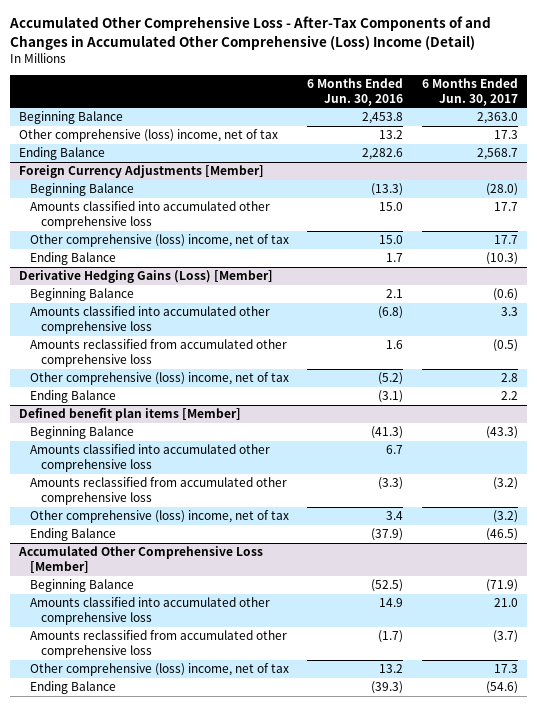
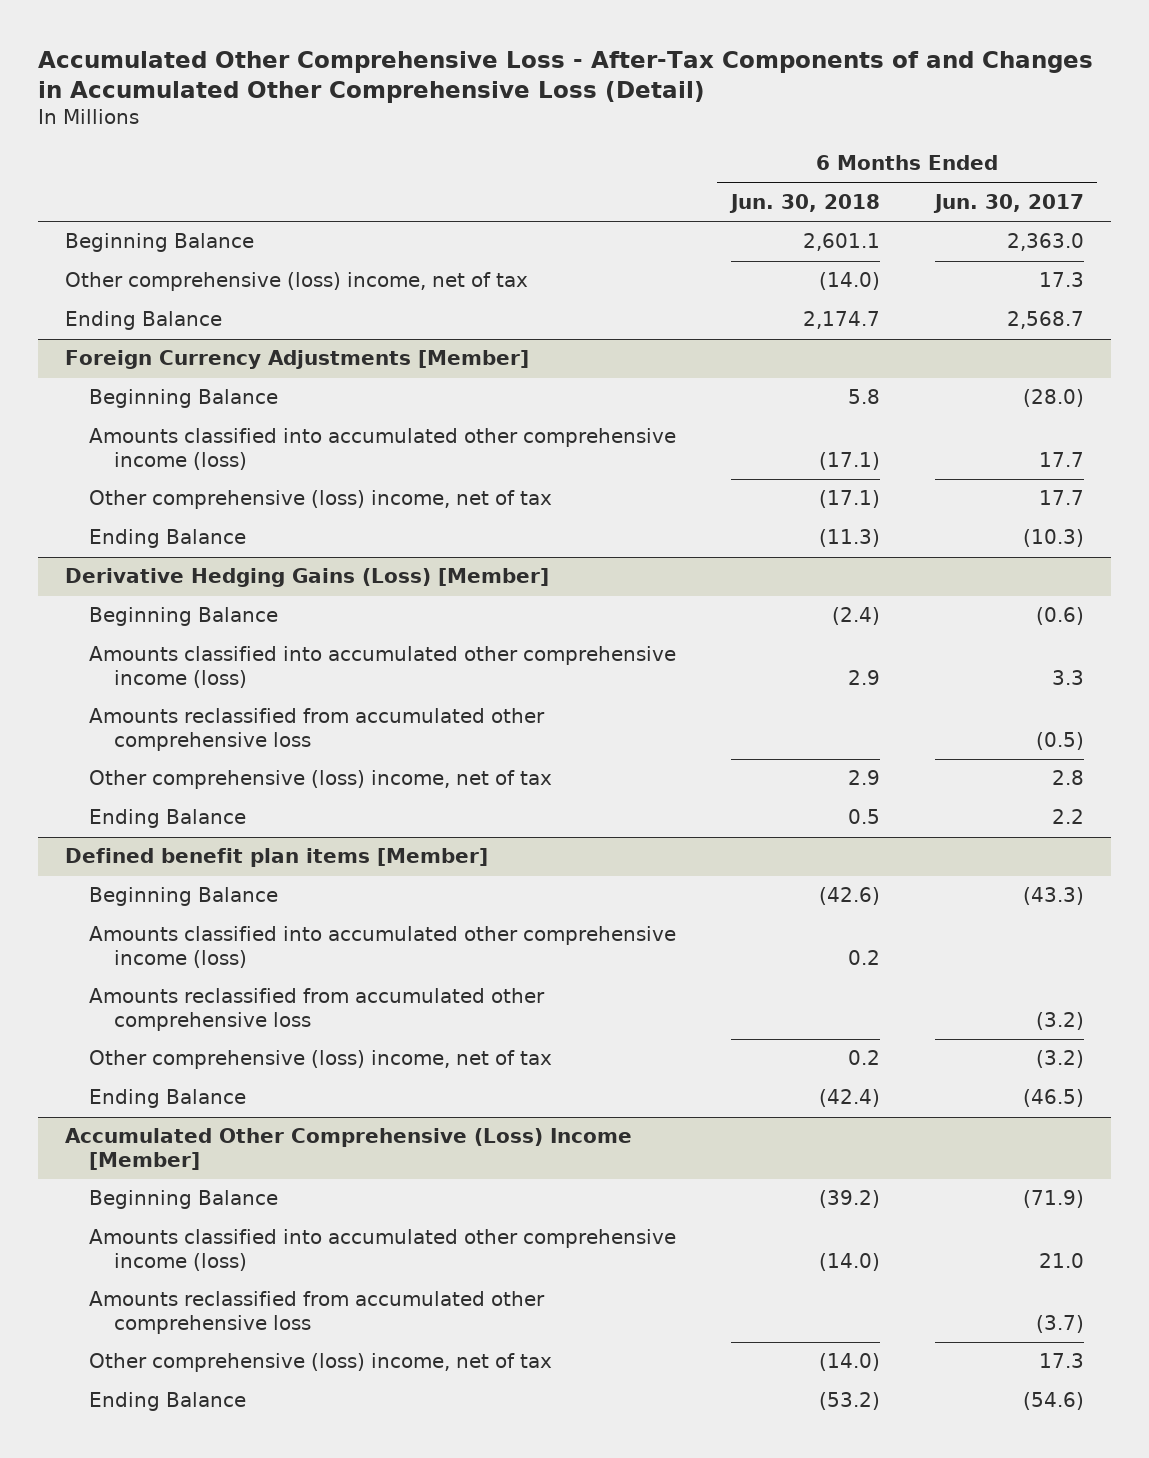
- Accumulated Other Comprehensive Loss - After-Tax Components of and Changes in Accumulated Other Comprehensive (Loss) Income (Detail)
+ Accumulated Other Comprehensive Loss - After-Tax Components of and Changes in Accumulated Other Comprehensive Loss (Detail)
- | 6 Months Ended Jun. 30, 2016 | 6 Months Ended Jun. 30, 2017
+ | 6 Months Ended Jun. 30, 2018 | 6 Months Ended Jun. 30, 2017
@ Foreign Currency Adjustments [Member]
- Amounts classified into accumulated other comprehensive loss | 15.0 | 17.7
+ Amounts classified into accumulated other comprehensive income (loss) | (17.1) | 17.7
@ Derivative Hedging Gains (Loss) [Member]
- Amounts classified into accumulated other comprehensive loss | (6.8) | 3.3
+ Amounts classified into accumulated other comprehensive income (loss) | 2.9 | 3.3
@ Defined benefit plan items [Member]
- Amounts classified into accumulated other comprehensive loss | 6.7 |
+ Amounts classified into accumulated other comprehensive income (loss) | 0.2 |
- Accumulated Other Comprehensive Loss [Member]
+ Accumulated Other Comprehensive (Loss) Income [Member]
- Amounts classified into accumulated other comprehensive loss | 14.9 | 21.0
+ Amounts classified into accumulated other comprehensive income (loss) | (14.0) | 21.0

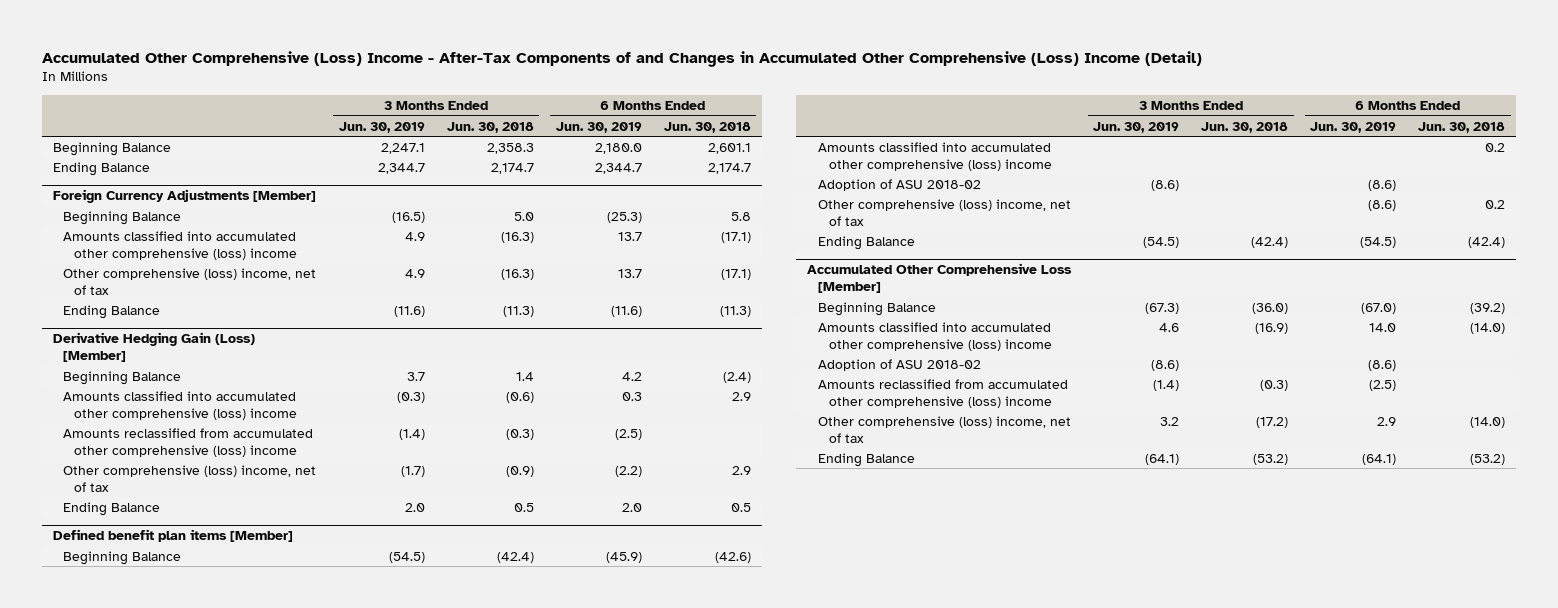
- Accumulated Other Comprehensive Loss - After-Tax Components of and Changes in Accumulated Other Comprehensive Loss (Detail)
+ Accumulated Other Comprehensive (Loss) Income - After-Tax Components of and Changes in Accumulated Other Comprehensive (Loss) Income (Detail)
- | 6 Months Ended Jun. 30, 2018 | 6 Months Ended Jun. 30, 2017
+ | 3 Months Ended Jun. 30, 2019 | 3 Months Ended Jun. 30, 2018 | 6 Months Ended Jun. 30, 2019 | 6 Months Ended Jun. 30, 2018
- Other comprehensive (loss) income, net of tax | (14.0) | 17.3
@ Foreign Currency Adjustments [Member]
- Amounts classified into accumulated other comprehensive income (loss) | (17.1) | 17.7
+ Amounts classified into accumulated other comprehensive (loss) income | 4.9 | (16.3) | 13.7 | (17.1)
- Derivative Hedging Gains (Loss) [Member]
+ Derivative Hedging Gain (Loss) [Member]
- Amounts classified into accumulated other comprehensive income (loss) | 2.9 | 3.3
- Amounts reclassified from accumulated other comprehensive loss | | (0.5)
+ Amounts classified into accumulated other comprehensive (loss) income | (0.3) | (0.6) | 0.3 | 2.9
+ Amounts reclassified from accumulated other comprehensive (loss) income | (1.4) | (0.3) | (2.5) |
@ Defined benefit plan items [Member]
- Amounts classified into accumulated other comprehensive income (loss) | 0.2 |
- Amounts reclassified from accumulated other comprehensive loss | | (3.2)
+ Amounts classified into accumulated other comprehensive (loss) income | | | | 0.2
+ Adoption of ASU 2018-02 | (8.6) | | (8.6) |
- Accumulated Other Comprehensive (Loss) Income [Member]
+ Accumulated Other Comprehensive Loss [Member]
- Amounts classified into accumulated other comprehensive income (loss) | (14.0) | 21.0
- Amounts reclassified from accumulated other comprehensive loss | | (3.7)
+ Amounts classified into accumulated other comprehensive (loss) income | 4.6 | (16.9) | 14.0 | (14.0)
+ Adoption of ASU 2018-02 | (8.6) | | (8.6) |
+ Amounts reclassified from accumulated other comprehensive (loss) income | (1.4) | (0.3) | (2.5) |

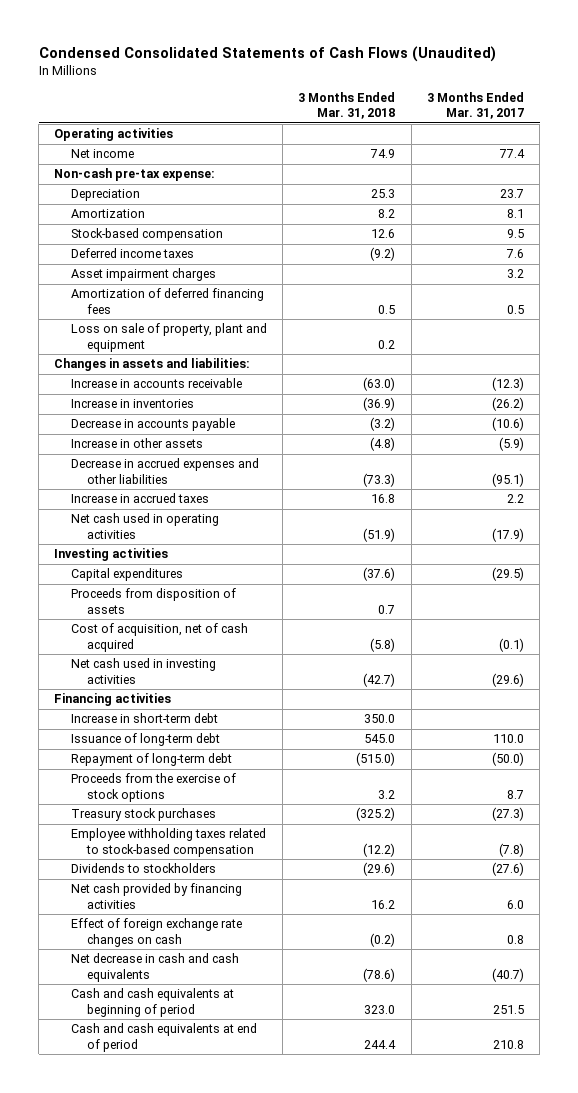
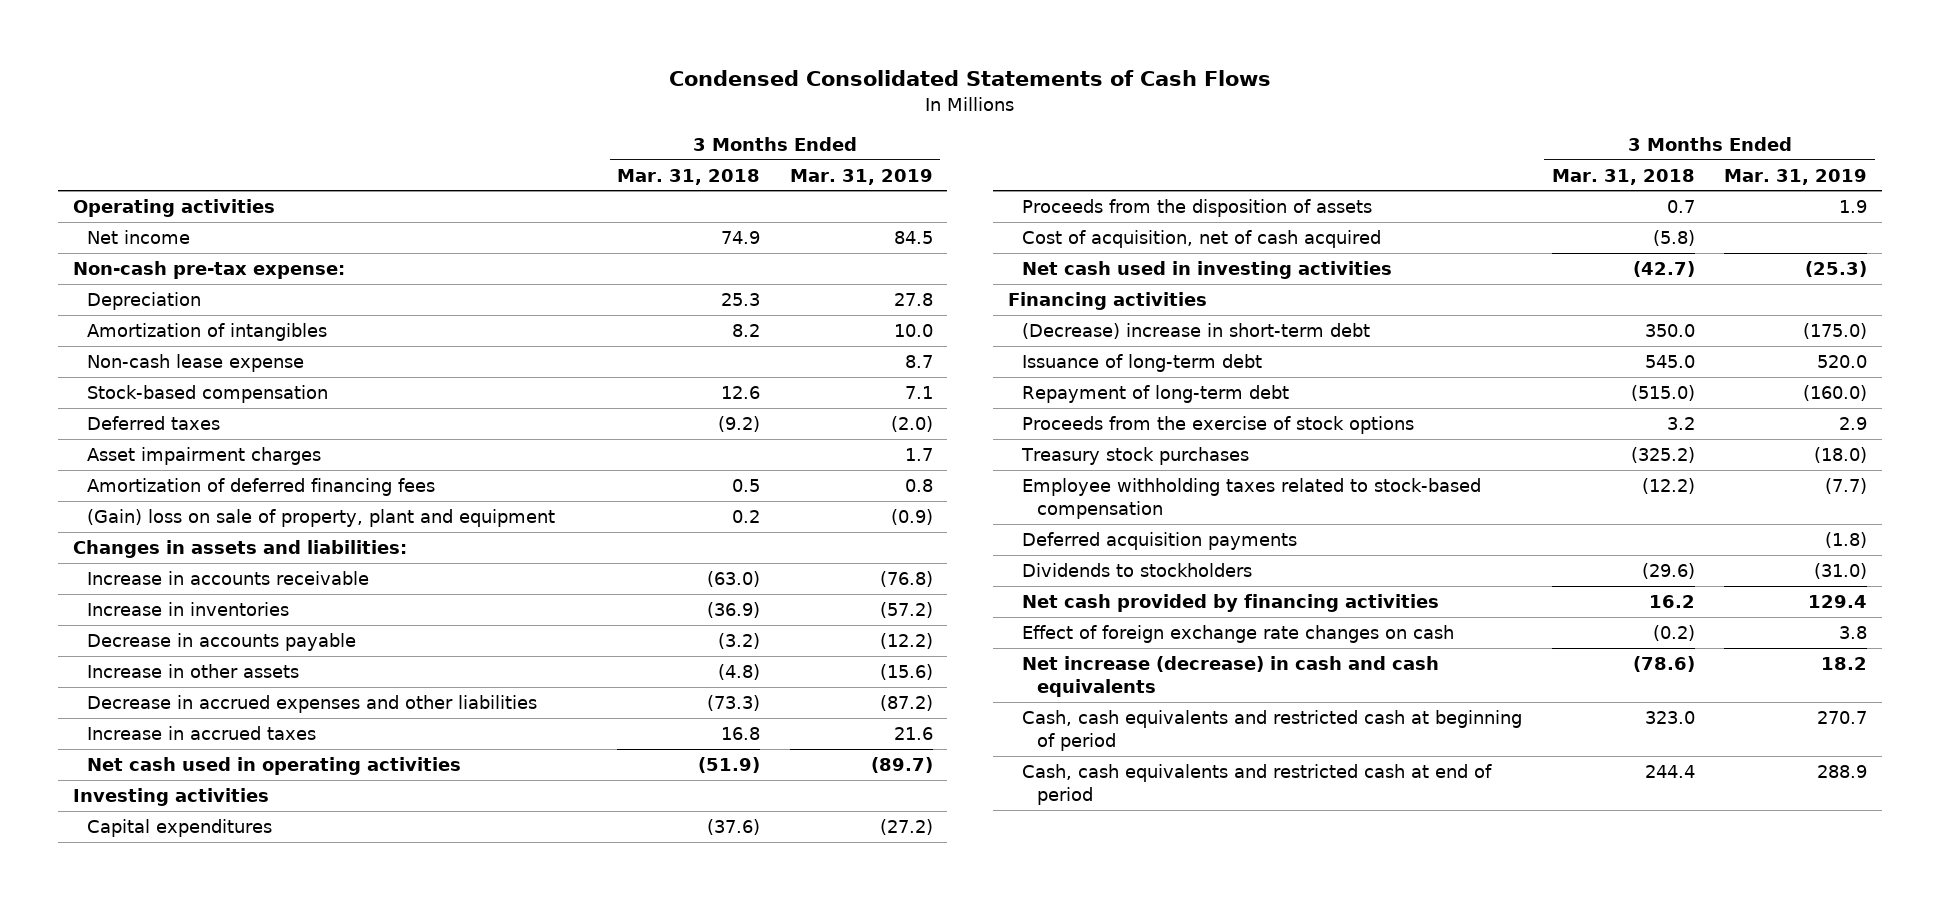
- Condensed Consolidated Statements of Cash Flows (Unaudited)
+ Condensed Consolidated Statements of Cash Flows
- | 3 Months Ended Mar. 31, 2018 | 3 Months Ended Mar. 31, 2017
+ | 3 Months Ended Mar. 31, 2018 | 3 Months Ended Mar. 31, 2019
- Amortization | 8.2 | 8.1
+ Amortization of intangibles | 8.2 | 10.0
+ Non-cash lease expense | | 8.7
- Deferred income taxes | (9.2) | 7.6
+ Deferred taxes | (9.2) | (2.0)
- Loss on sale of property, plant and equipment | 0.2 |
+ (Gain) loss on sale of property, plant and equipment | 0.2 | (0.9)
- Proceeds from disposition of assets | 0.7 |
+ Proceeds from the disposition of assets | 0.7 | 1.9
- Increase in short-term debt | 350.0 |
+ (Decrease) increase in short-term debt | 350.0 | (175.0)
+ Deferred acquisition payments | | (1.8)
- Net decrease in cash and cash equivalents | (78.6) | (40.7)
- Cash and cash equivalents at beginning of period | 323.0 | 251.5
- Cash and cash equivalents at end of period | 244.4 | 210.8
+ Net increase (decrease) in cash and cash equivalents | (78.6) | 18.2
+ Cash, cash equivalents and restricted cash at beginning of period | 323.0 | 270.7
+ Cash, cash equivalents and restricted cash at end of period | 244.4 | 288.9

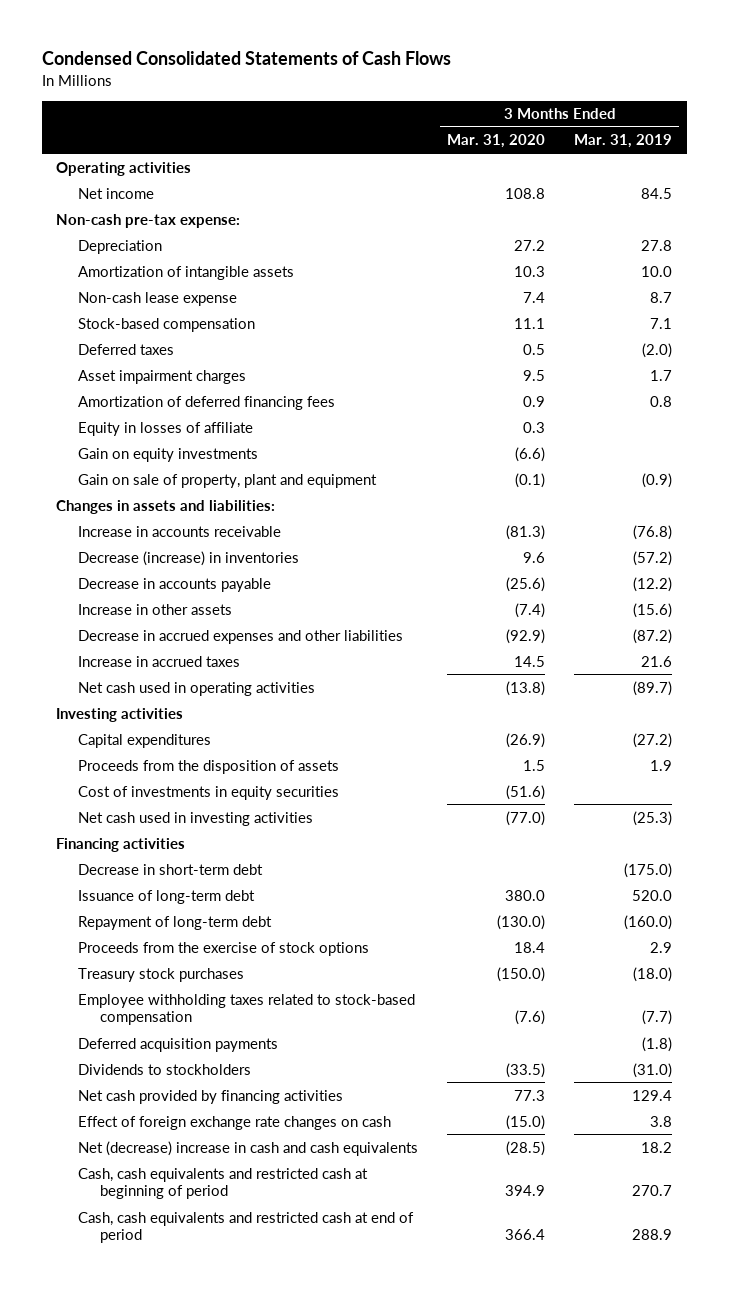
- | 3 Months Ended Mar. 31, 2018 | 3 Months Ended Mar. 31, 2019
+ | 3 Months Ended Mar. 31, 2020 | 3 Months Ended Mar. 31, 2019
- Amortization of intangibles | 8.2 | 10.0
+ Amortization of intangible assets | 10.3 | 10.0
- (Gain) loss on sale of property, plant and equipment | 0.2 | (0.9)
+ Equity in losses of affiliate | 0.3 |
+ Gain on equity investments | (6.6) |
+ Gain on sale of property, plant and equipment | (0.1) | (0.9)
- Increase in inventories | (36.9) | (57.2)
+ Decrease (increase) in inventories | 9.6 | (57.2)
- Cost of acquisition, net of cash acquired | (5.8) |
+ Cost of investments in equity securities | (51.6) |
- (Decrease) increase in short-term debt | 350.0 | (175.0)
+ Decrease in short-term debt | | (175.0)
- Net increase (decrease) in cash and cash equivalents | (78.6) | 18.2
+ Net (decrease) increase in cash and cash equivalents | (28.5) | 18.2

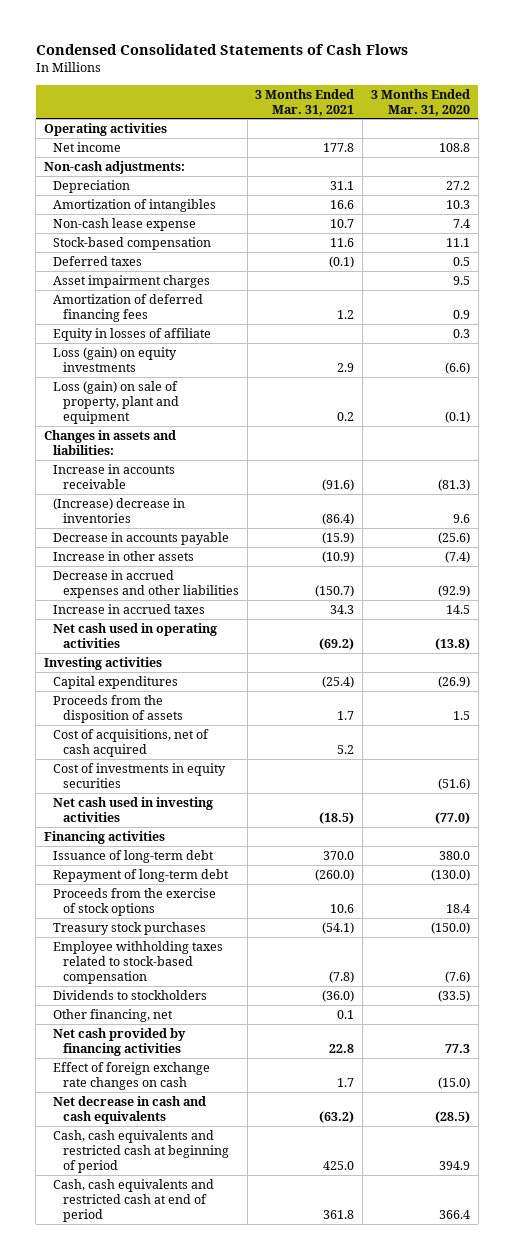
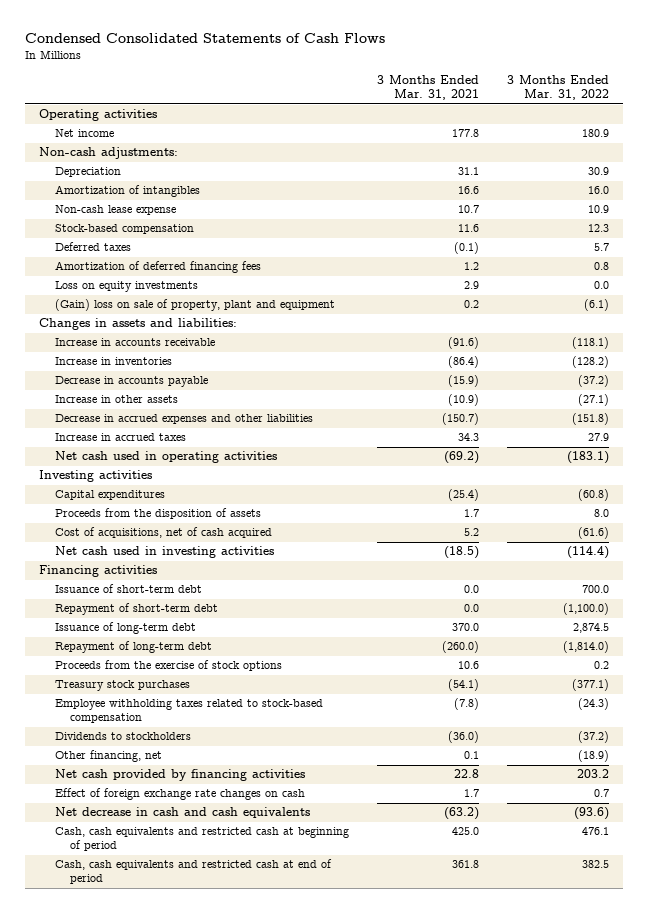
- | 3 Months Ended Mar. 31, 2021 | 3 Months Ended Mar. 31, 2020
+ | 3 Months Ended Mar. 31, 2021 | 3 Months Ended Mar. 31, 2022
- Asset impairment charges | | 9.5
- Equity in losses of affiliate | | 0.3
- Loss (gain) on equity investments | 2.9 | (6.6)
- Loss (gain) on sale of property, plant and equipment | 0.2 | (0.1)
+ Loss on equity investments | 2.9 | 0.0
+ (Gain) loss on sale of property, plant and equipment | 0.2 | (6.1)
- (Increase) decrease in inventories | (86.4) | 9.6
+ Increase in inventories | (86.4) | (128.2)
- Cost of investments in equity securities | | (51.6)
+ Issuance of short-term debt | 0.0 | 700.0
+ Repayment of short-term debt | 0.0 | (1,100.0)

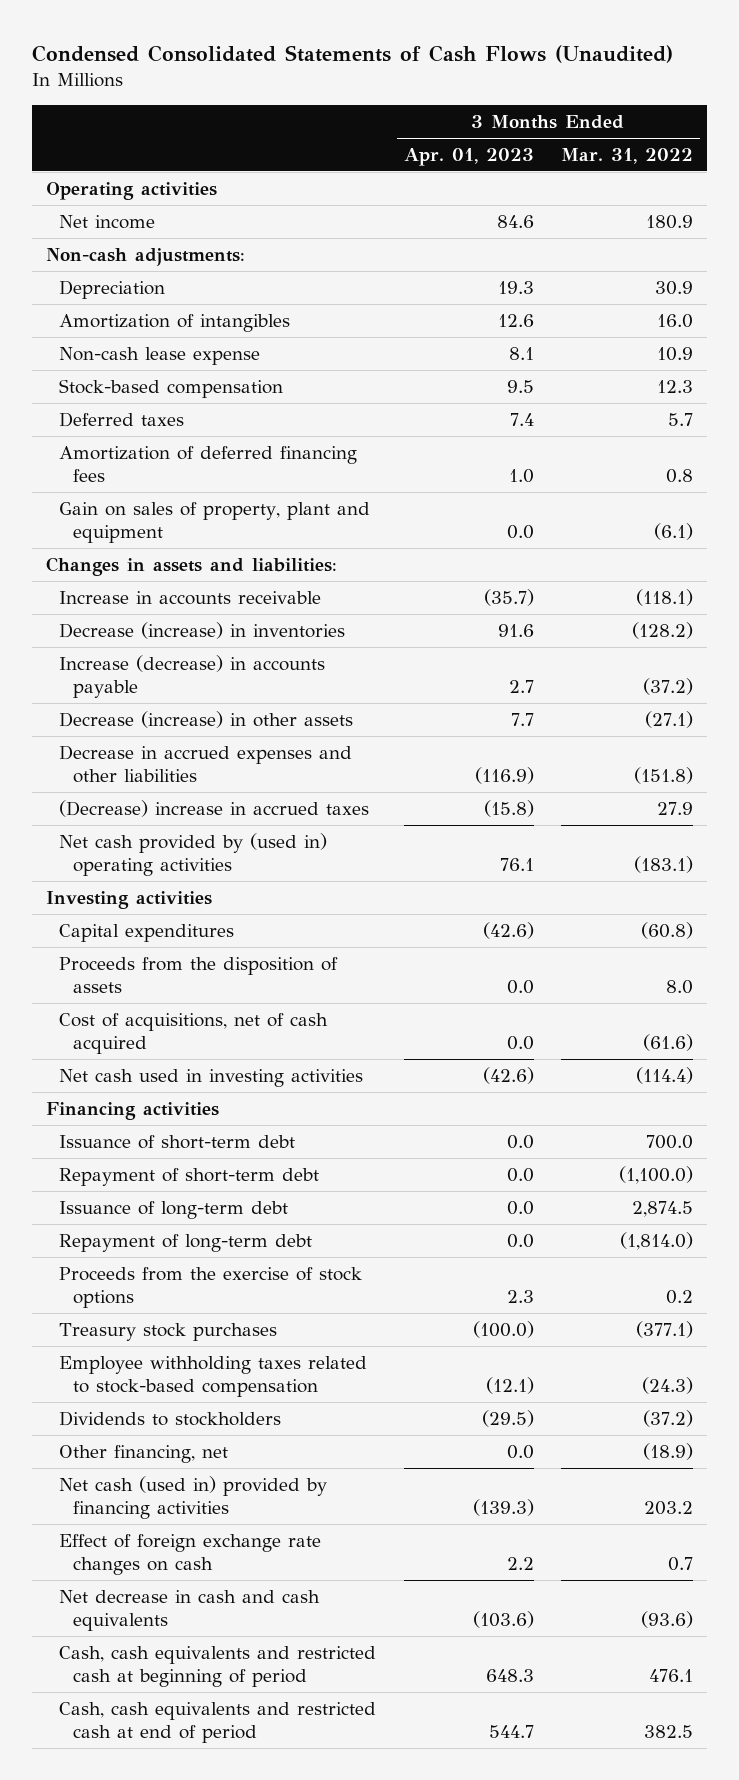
- Condensed Consolidated Statements of Cash Flows
+ Condensed Consolidated Statements of Cash Flows (Unaudited)
- | 3 Months Ended Mar. 31, 2021 | 3 Months Ended Mar. 31, 2022
+ | 3 Months Ended Apr. 01, 2023 | 3 Months Ended Mar. 31, 2022
- Loss on equity investments | 2.9 | 0.0
- (Gain) loss on sale of property, plant and equipment | 0.2 | (6.1)
+ Gain on sales of property, plant and equipment | 0.0 | (6.1)
- Increase in inventories | (86.4) | (128.2)
- Decrease in accounts payable | (15.9) | (37.2)
- Increase in other assets | (10.9) | (27.1)
+ Decrease (increase) in inventories | 91.6 | (128.2)
+ Increase (decrease) in accounts payable | 2.7 | (37.2)
+ Decrease (increase) in other assets | 7.7 | (27.1)
- Increase in accrued taxes | 34.3 | 27.9
- Net cash used in operating activities | (69.2) | (183.1)
+ (Decrease) increase in accrued taxes | (15.8) | 27.9
+ Net cash provided by (used in) operating activities | 76.1 | (183.1)
- Net cash provided by financing activities | 22.8 | 203.2
+ Net cash (used in) provided by financing activities | (139.3) | 203.2

